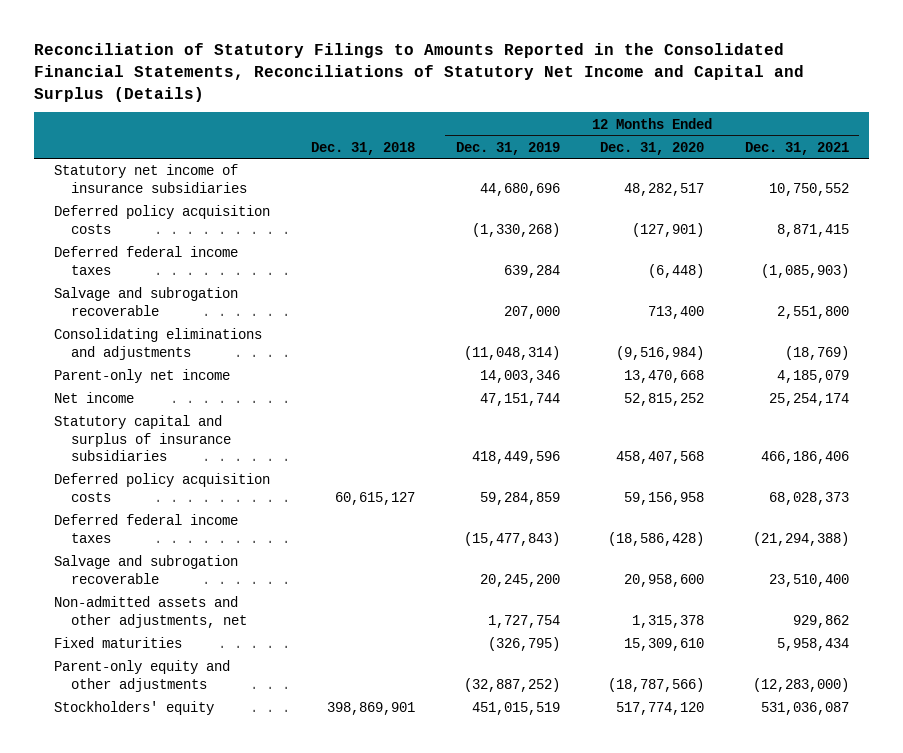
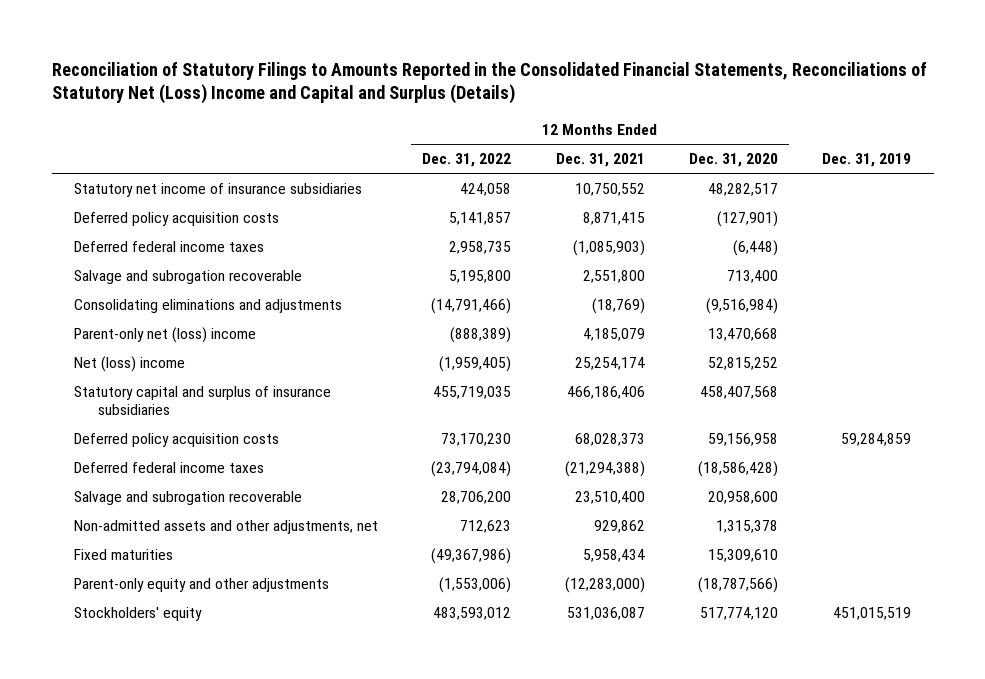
- Reconciliation of Statutory Filings to Amounts Reported in the Consolidated Financial Statements, Reconciliations of Statutory Net Income and Capital and Surplus (Details)
+ Reconciliation of Statutory Filings to Amounts Reported in the Consolidated Financial Statements, Reconciliations of Statutory Net (Loss) Income and Capital and Surplus (Details)
- | Dec. 31, 2018 | 12 Months Ended Dec. 31, 2019 | 12 Months Ended Dec. 31, 2020 | 12 Months Ended Dec. 31, 2021
+ | 12 Months Ended Dec. 31, 2022 | 12 Months Ended Dec. 31, 2021 | 12 Months Ended Dec. 31, 2020 | Dec. 31, 2019
- Parent-only net income | | 14,003,346 | 13,470,668 | 4,185,079
- Net income | | 47,151,744 | 52,815,252 | 25,254,174
+ Parent-only net (loss) income | (888,389) | 4,185,079 | 13,470,668 |
+ Net (loss) income | (1,959,405) | 25,254,174 | 52,815,252 |

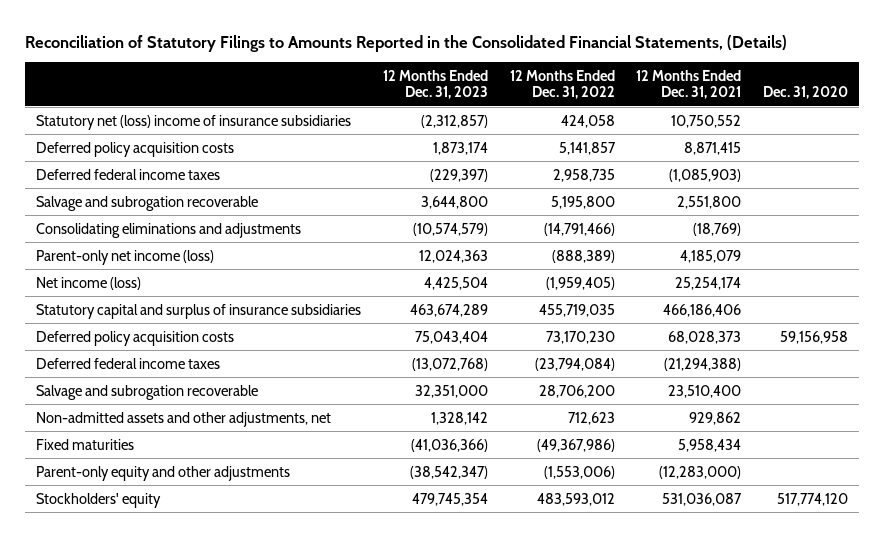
- Reconciliation of Statutory Filings to Amounts Reported in the Consolidated Financial Statements, Reconciliations of Statutory Net (Loss) Income and Capital and Surplus (Details)
+ Reconciliation of Statutory Filings to Amounts Reported in the Consolidated Financial Statements, (Details)
- | 12 Months Ended Dec. 31, 2022 | 12 Months Ended Dec. 31, 2021 | 12 Months Ended Dec. 31, 2020 | Dec. 31, 2019
+ | 12 Months Ended Dec. 31, 2023 | 12 Months Ended Dec. 31, 2022 | 12 Months Ended Dec. 31, 2021 | Dec. 31, 2020
- Statutory net income of insurance subsidiaries | 424,058 | 10,750,552 | 48,282,517 |
+ Statutory net (loss) income of insurance subsidiaries | (2,312,857) | 424,058 | 10,750,552 |
- Parent-only net (loss) income | (888,389) | 4,185,079 | 13,470,668 |
- Net (loss) income | (1,959,405) | 25,254,174 | 52,815,252 |
+ Parent-only net income (loss) | 12,024,363 | (888,389) | 4,185,079 |
+ Net income (loss) | 4,425,504 | (1,959,405) | 25,254,174 |

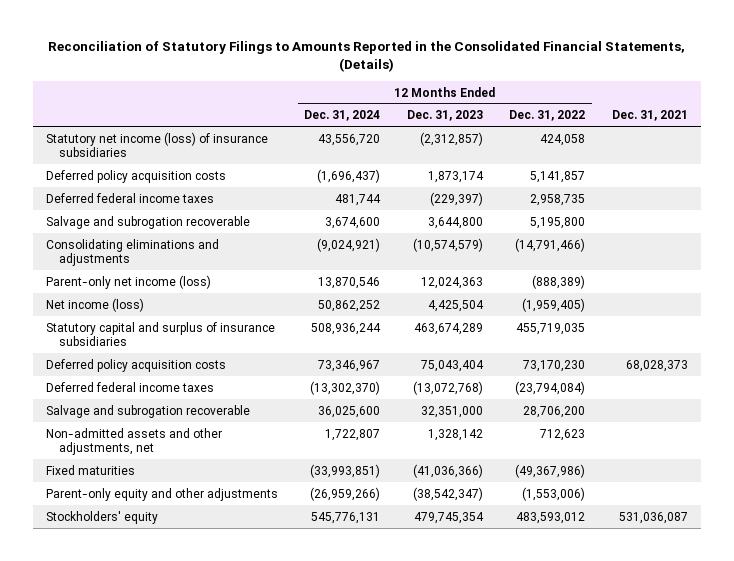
- | 12 Months Ended Dec. 31, 2023 | 12 Months Ended Dec. 31, 2022 | 12 Months Ended Dec. 31, 2021 | Dec. 31, 2020
+ | 12 Months Ended Dec. 31, 2024 | 12 Months Ended Dec. 31, 2023 | 12 Months Ended Dec. 31, 2022 | Dec. 31, 2021
- Statutory net (loss) income of insurance subsidiaries | (2,312,857) | 424,058 | 10,750,552 |
+ Statutory net income (loss) of insurance subsidiaries | 43,556,720 | (2,312,857) | 424,058 |

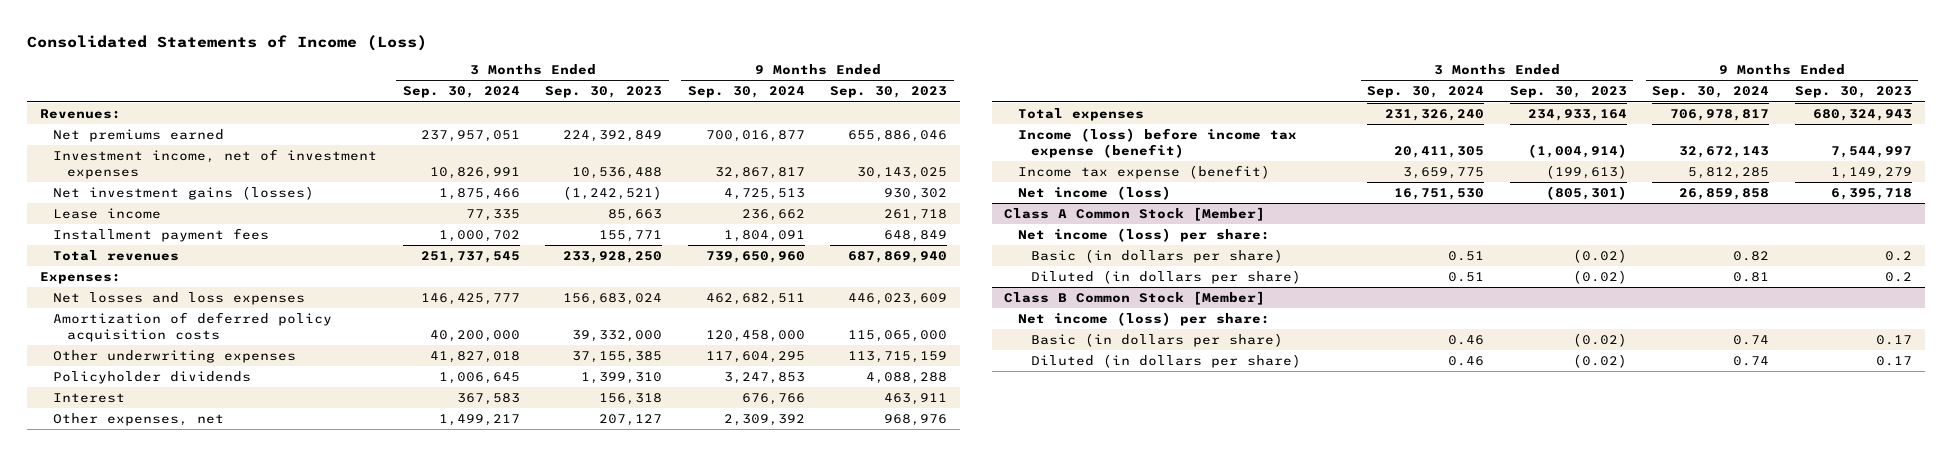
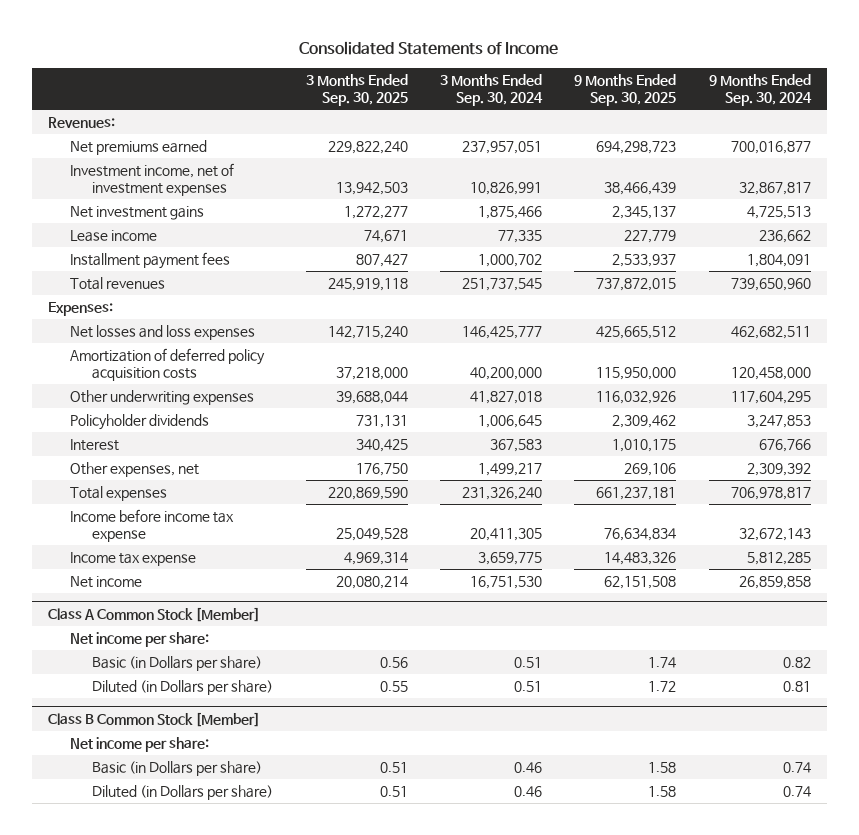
- Consolidated Statements of Income (Loss)
+ Consolidated Statements of Income
- | 3 Months Ended Sep. 30, 2024 | 3 Months Ended Sep. 30, 2023 | 9 Months Ended Sep. 30, 2024 | 9 Months Ended Sep. 30, 2023
+ | 3 Months Ended Sep. 30, 2025 | 3 Months Ended Sep. 30, 2024 | 9 Months Ended Sep. 30, 2025 | 9 Months Ended Sep. 30, 2024
- Net investment gains (losses) | 1,875,466 | (1,242,521) | 4,725,513 | 930,302
+ Net investment gains | 1,272,277 | 1,875,466 | 2,345,137 | 4,725,513
- Income (loss) before income tax expense (benefit) | 20,411,305 | (1,004,914) | 32,672,143 | 7,544,997
- Income tax expense (benefit) | 3,659,775 | (199,613) | 5,812,285 | 1,149,279
- Net income (loss) | 16,751,530 | (805,301) | 26,859,858 | 6,395,718
+ Income before income tax expense | 25,049,528 | 20,411,305 | 76,634,834 | 32,672,143
+ Income tax expense | 4,969,314 | 3,659,775 | 14,483,326 | 5,812,285
+ Net income | 20,080,214 | 16,751,530 | 62,151,508 | 26,859,858
@ Class A Common Stock [Member]
- Net income (loss) per share:
- Basic (in dollars per share) | 0.51 | (0.02) | 0.82 | 0.2
- Diluted (in dollars per share) | 0.51 | (0.02) | 0.81 | 0.2
+ Net income per share:
+ Basic (in Dollars per share) | 0.56 | 0.51 | 1.74 | 0.82
+ Diluted (in Dollars per share) | 0.55 | 0.51 | 1.72 | 0.81
@ Class B Common Stock [Member]
- Net income (loss) per share:
- Basic (in dollars per share) | 0.46 | (0.02) | 0.74 | 0.17
- Diluted (in dollars per share) | 0.46 | (0.02) | 0.74 | 0.17
+ Net income per share:
+ Basic (in Dollars per share) | 0.51 | 0.46 | 1.58 | 0.74
+ Diluted (in Dollars per share) | 0.51 | 0.46 | 1.58 | 0.74

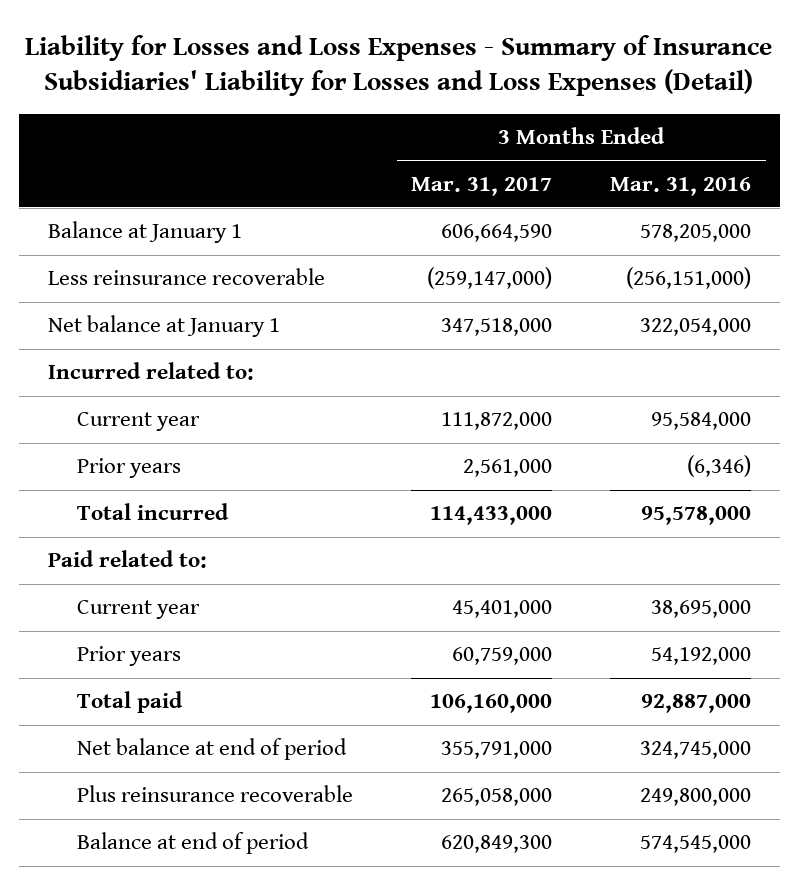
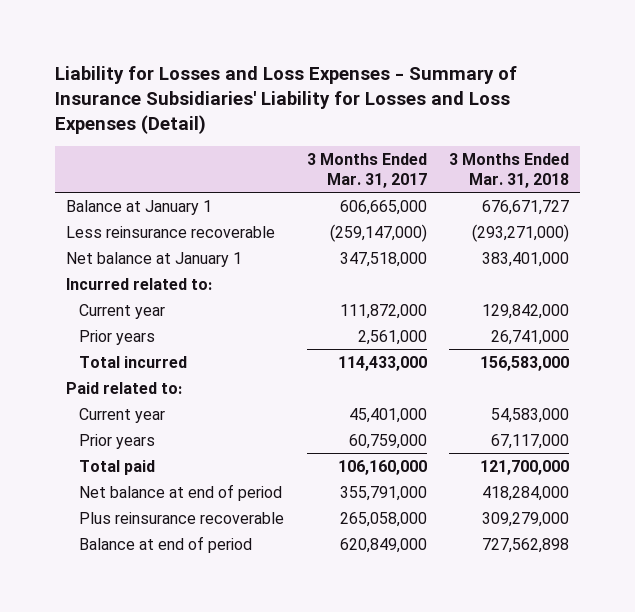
- | 3 Months Ended Mar. 31, 2017 | 3 Months Ended Mar. 31, 2016
+ | 3 Months Ended Mar. 31, 2017 | 3 Months Ended Mar. 31, 2018
- Balance at January 1 | 606,664,590 | 578,205,000
+ Balance at January 1 | 606,665,000 | 676,671,727
- Balance at end of period | 620,849,300 | 574,545,000
+ Balance at end of period | 620,849,000 | 727,562,898

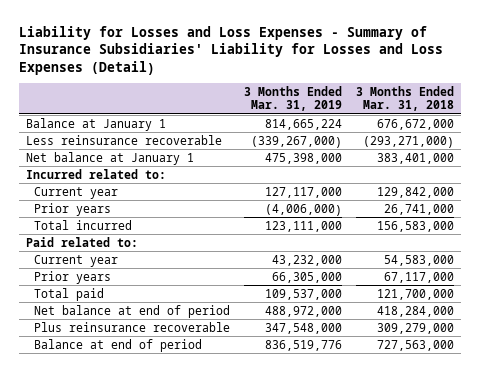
- | 3 Months Ended Mar. 31, 2017 | 3 Months Ended Mar. 31, 2018
+ | 3 Months Ended Mar. 31, 2019 | 3 Months Ended Mar. 31, 2018
- Balance at January 1 | 606,665,000 | 676,671,727
+ Balance at January 1 | 814,665,224 | 676,672,000
- Balance at end of period | 620,849,000 | 727,562,898
+ Balance at end of period | 836,519,776 | 727,563,000

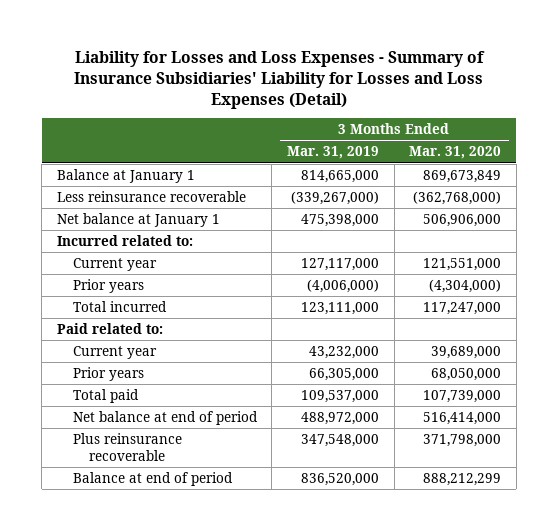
- | 3 Months Ended Mar. 31, 2019 | 3 Months Ended Mar. 31, 2018
+ | 3 Months Ended Mar. 31, 2019 | 3 Months Ended Mar. 31, 2020
- Balance at January 1 | 814,665,224 | 676,672,000
+ Balance at January 1 | 814,665,000 | 869,673,849
- Balance at end of period | 836,519,776 | 727,563,000
+ Balance at end of period | 836,520,000 | 888,212,299

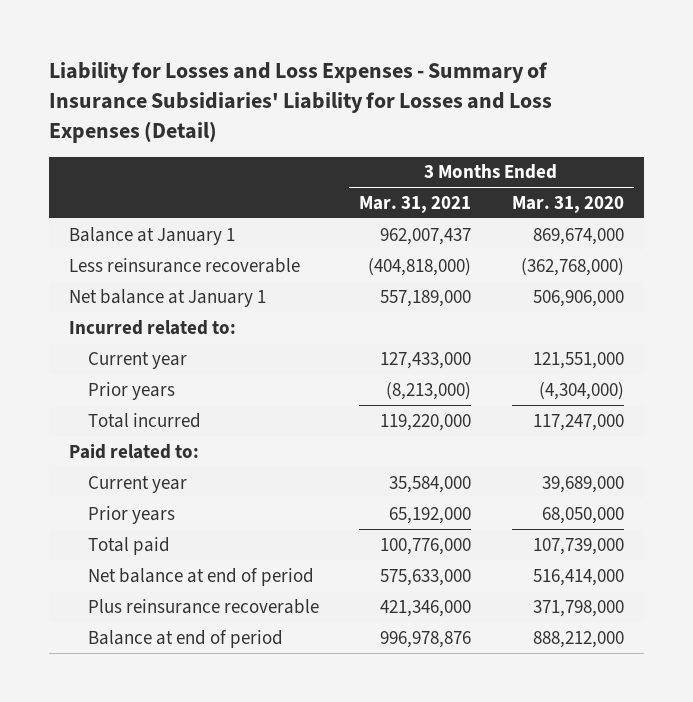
- | 3 Months Ended Mar. 31, 2019 | 3 Months Ended Mar. 31, 2020
+ | 3 Months Ended Mar. 31, 2021 | 3 Months Ended Mar. 31, 2020
- Balance at January 1 | 814,665,000 | 869,673,849
+ Balance at January 1 | 962,007,437 | 869,674,000
- Balance at end of period | 836,520,000 | 888,212,299
+ Balance at end of period | 996,978,876 | 888,212,000

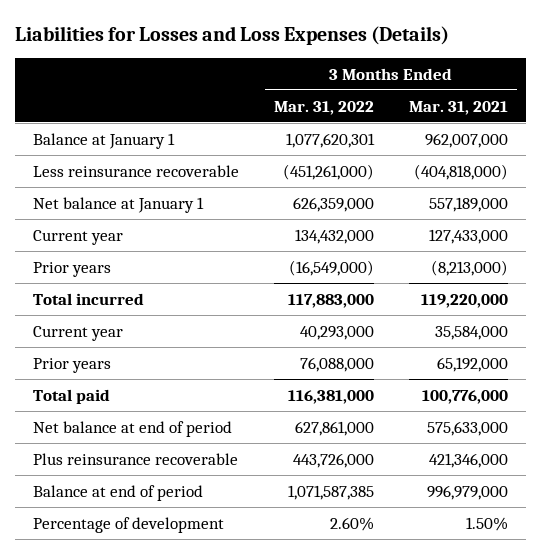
- Liability for Losses and Loss Expenses - Summary of Insurance Subsidiaries' Liability for Losses and Loss Expenses (Detail)
+ Liabilities for Losses and Loss Expenses (Details)
- | 3 Months Ended Mar. 31, 2021 | 3 Months Ended Mar. 31, 2020
+ | 3 Months Ended Mar. 31, 2022 | 3 Months Ended Mar. 31, 2021
- Balance at January 1 | 962,007,437 | 869,674,000
+ Balance at January 1 | 1,077,620,301 | 962,007,000
- Incurred related to:
- Paid related to:
- Balance at end of period | 996,978,876 | 888,212,000
+ Balance at end of period | 1,071,587,385 | 996,979,000
+ Percentage of development | 2.60% | 1.50%

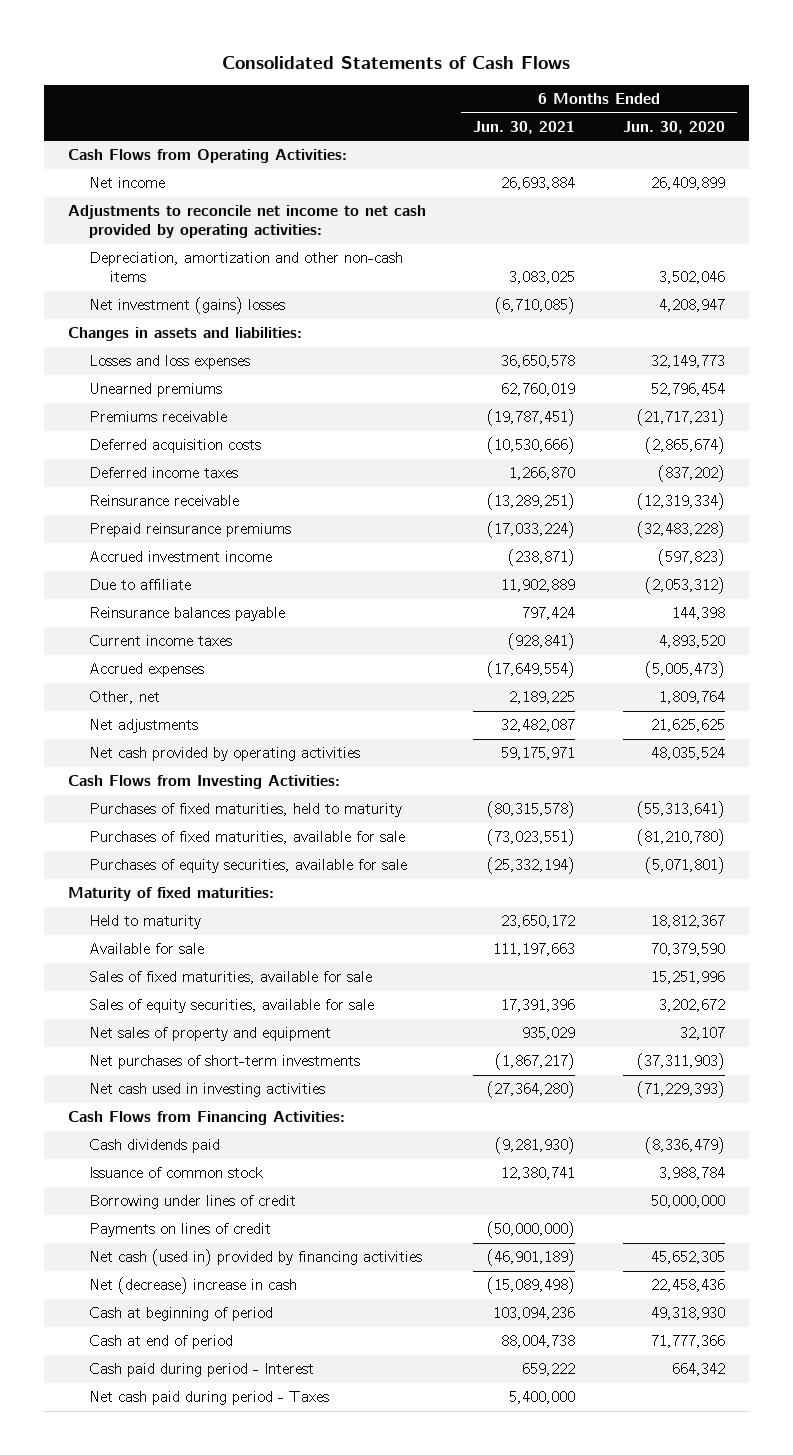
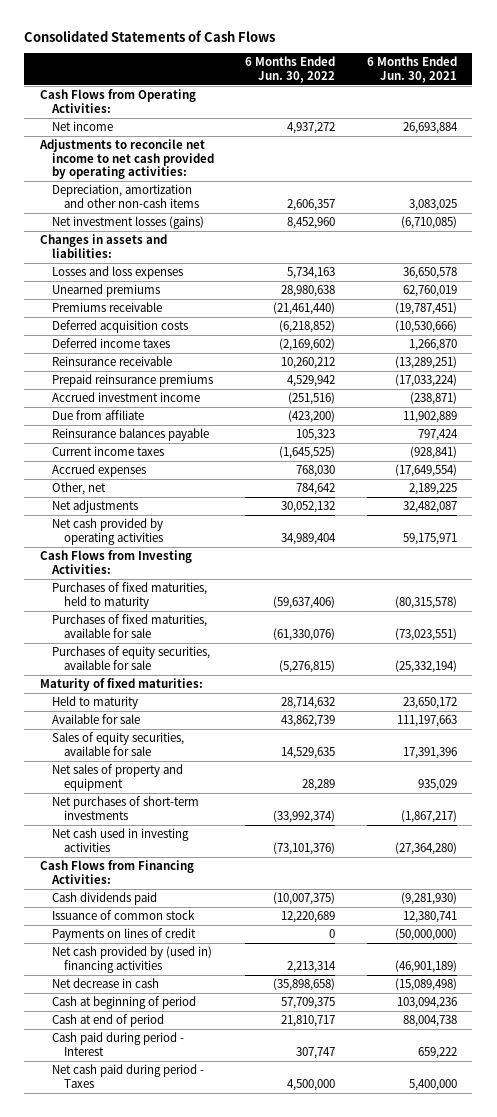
- | 6 Months Ended Jun. 30, 2021 | 6 Months Ended Jun. 30, 2020
+ | 6 Months Ended Jun. 30, 2022 | 6 Months Ended Jun. 30, 2021
- Net investment (gains) losses | (6,710,085) | 4,208,947
+ Net investment losses (gains) | 8,452,960 | (6,710,085)
- Due to affiliate | 11,902,889 | (2,053,312)
+ Due from affiliate | (423,200) | 11,902,889
- Sales of fixed maturities, available for sale | | 15,251,996
- Borrowing under lines of credit | | 50,000,000
- Net cash (used in) provided by financing activities | (46,901,189) | 45,652,305
- Net (decrease) increase in cash | (15,089,498) | 22,458,436
+ Net cash provided by (used in) financing activities | 2,213,314 | (46,901,189)
+ Net decrease in cash | (35,898,658) | (15,089,498)

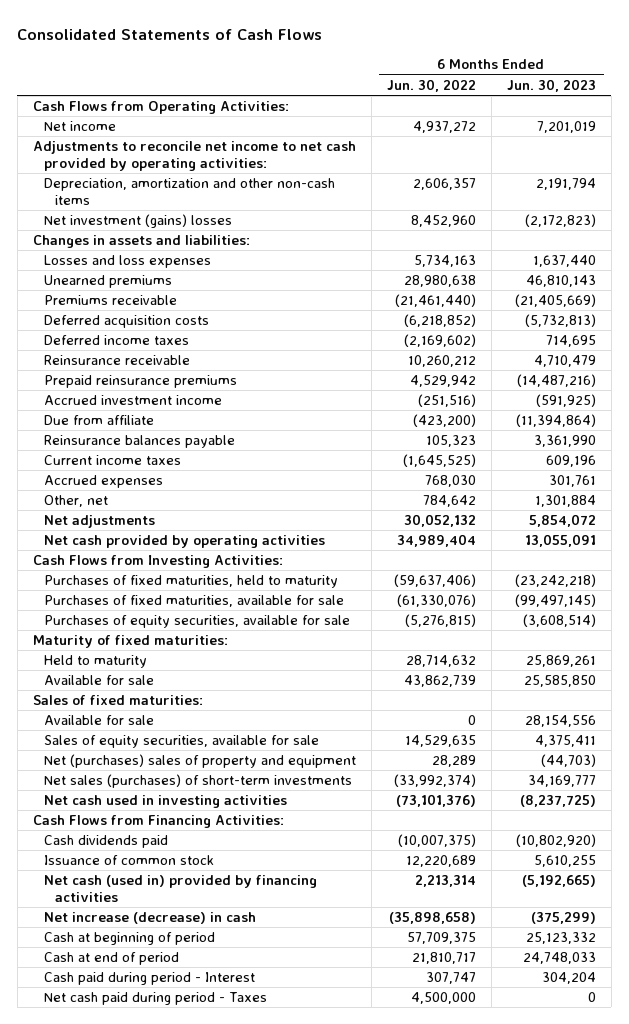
- | 6 Months Ended Jun. 30, 2022 | 6 Months Ended Jun. 30, 2021
+ | 6 Months Ended Jun. 30, 2022 | 6 Months Ended Jun. 30, 2023
- Net investment losses (gains) | 8,452,960 | (6,710,085)
+ Net investment (gains) losses | 8,452,960 | (2,172,823)
+ Sales of fixed maturities:
+ Available for sale | 0 | 28,154,556
- Net sales of property and equipment | 28,289 | 935,029
- Net purchases of short-term investments | (33,992,374) | (1,867,217)
+ Net (purchases) sales of property and equipment | 28,289 | (44,703)
+ Net sales (purchases) of short-term investments | (33,992,374) | 34,169,777
- Payments on lines of credit | 0 | (50,000,000)
- Net cash provided by (used in) financing activities | 2,213,314 | (46,901,189)
- Net decrease in cash | (35,898,658) | (15,089,498)
+ Net cash (used in) provided by financing activities | 2,213,314 | (5,192,665)
+ Net increase (decrease) in cash | (35,898,658) | (375,299)

